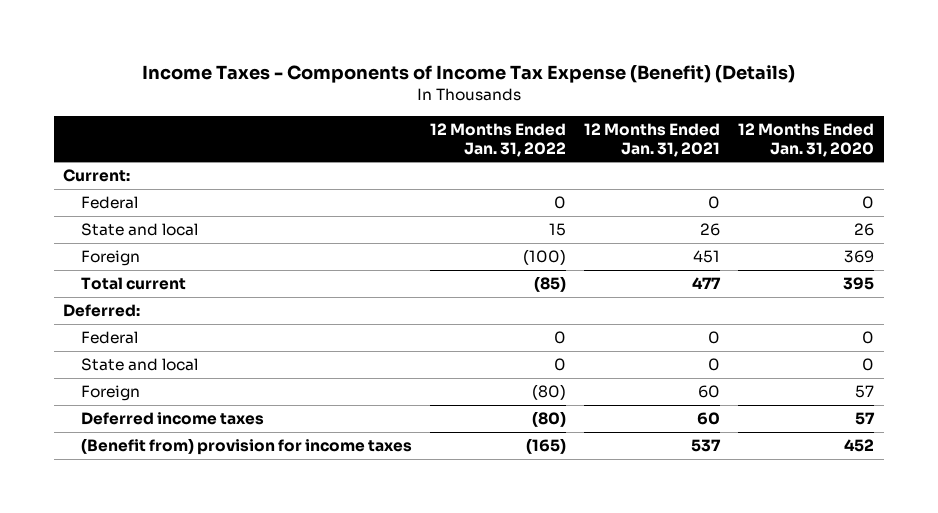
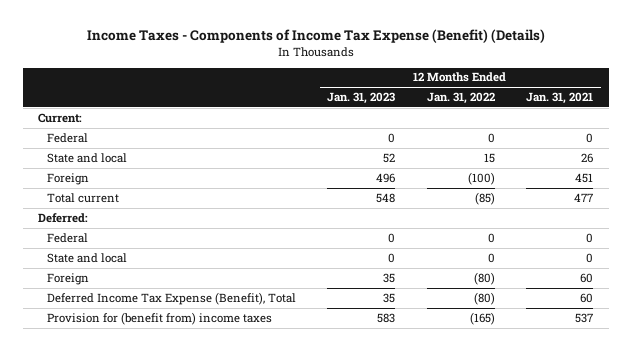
- | 12 Months Ended Jan. 31, 2022 | 12 Months Ended Jan. 31, 2021 | 12 Months Ended Jan. 31, 2020
+ | 12 Months Ended Jan. 31, 2023 | 12 Months Ended Jan. 31, 2022 | 12 Months Ended Jan. 31, 2021
- Deferred income taxes | (80) | 60 | 57
- (Benefit from) provision for income taxes | (165) | 537 | 452
+ Deferred Income Tax Expense (Benefit), Total | 35 | (80) | 60
+ Provision for (benefit from) income taxes | 583 | (165) | 537

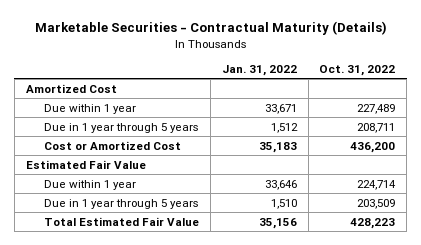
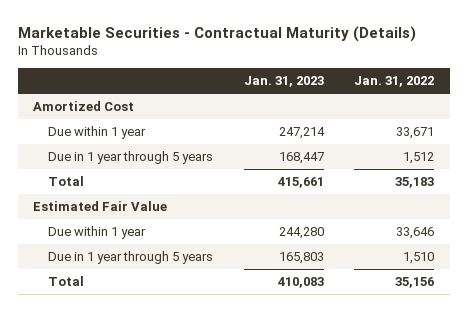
- | Jan. 31, 2022 | Oct. 31, 2022
+ | Jan. 31, 2023 | Jan. 31, 2022
- Cost or Amortized Cost | 35,183 | 436,200
+ Total | 415,661 | 35,183
- Total Estimated Fair Value | 35,156 | 428,223
+ Total | 410,083 | 35,156

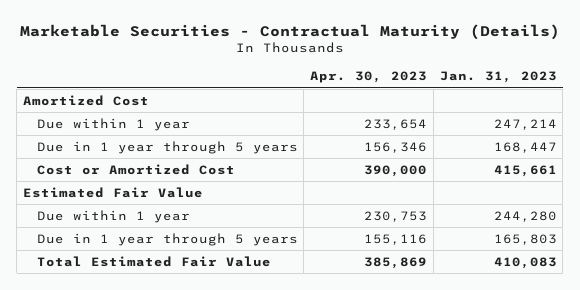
- | Jan. 31, 2023 | Jan. 31, 2022
+ | Apr. 30, 2023 | Jan. 31, 2023
- Total | 415,661 | 35,183
+ Cost or Amortized Cost | 390,000 | 415,661
- Total | 410,083 | 35,156
+ Total Estimated Fair Value | 385,869 | 410,083

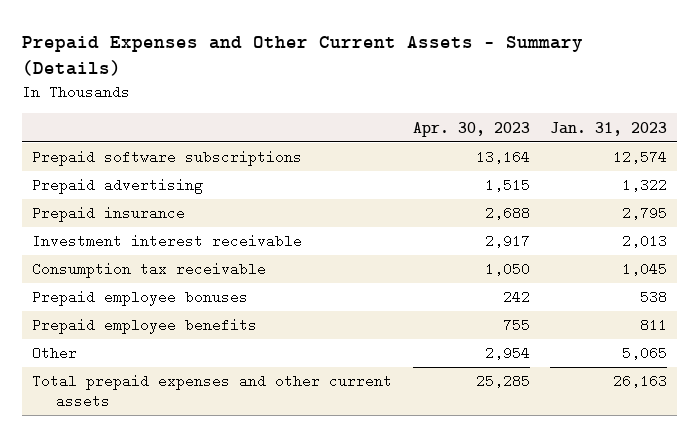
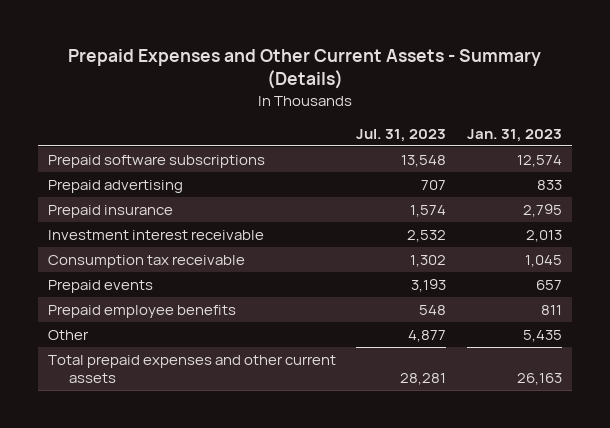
- | Apr. 30, 2023 | Jan. 31, 2023
+ | Jul. 31, 2023 | Jan. 31, 2023
- Prepaid advertising | 1,515 | 1,322
+ Prepaid advertising | 707 | 833
- Prepaid employee bonuses | 242 | 538
+ Prepaid events | 3,193 | 657
- Other | 2,954 | 5,065
+ Other | 4,877 | 5,435

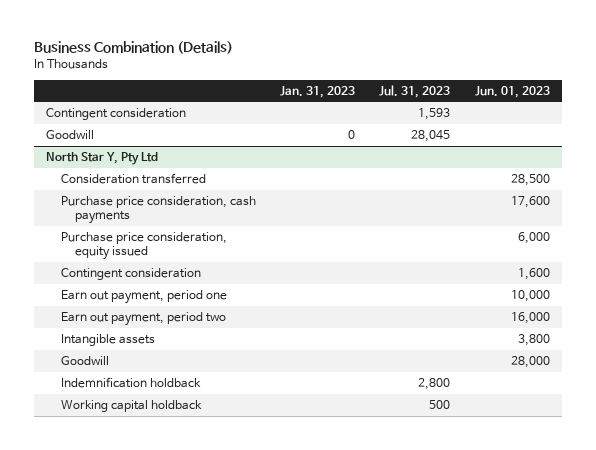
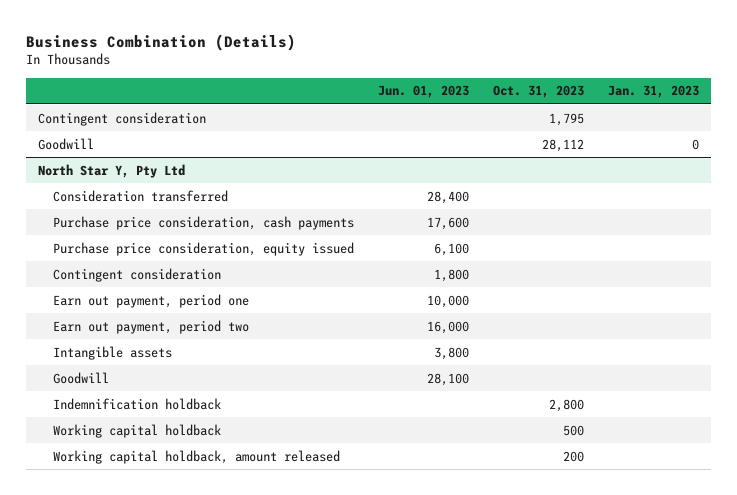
- | Jan. 31, 2023 | Jul. 31, 2023 | Jun. 01, 2023
+ | Jun. 01, 2023 | Oct. 31, 2023 | Jan. 31, 2023
@ North Star Y, Pty Ltd
- Consideration transferred | | | 28,500
+ Consideration transferred | 28,400 | |
- Purchase price consideration, equity issued | | | 6,000
- Contingent consideration | | | 1,600
+ Purchase price consideration, equity issued | 6,100 | |
+ Contingent consideration | 1,800 | |
- Goodwill | | | 28,000
+ Goodwill | 28,100 | |
+ Working capital holdback, amount released | | 200 |

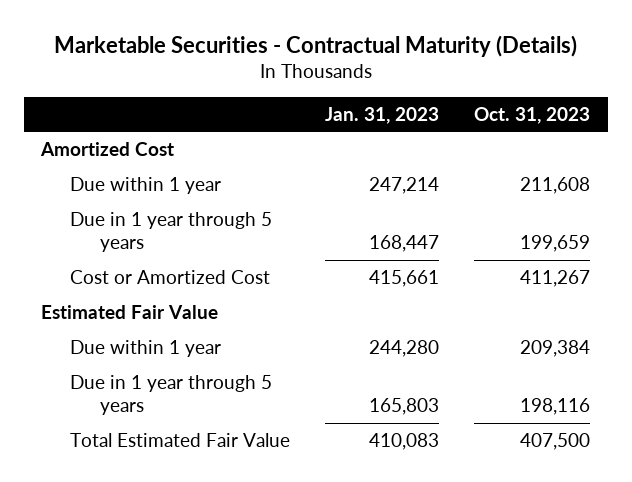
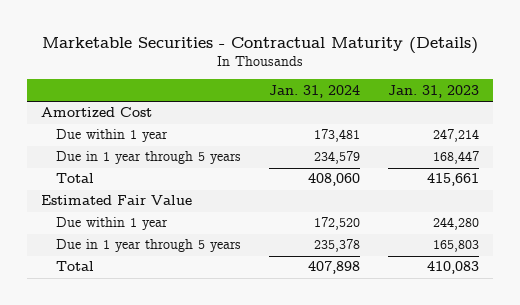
- | Jan. 31, 2023 | Oct. 31, 2023
+ | Jan. 31, 2024 | Jan. 31, 2023
- Cost or Amortized Cost | 415,661 | 411,267
+ Total | 408,060 | 415,661
- Total Estimated Fair Value | 410,083 | 407,500
+ Total | 407,898 | 410,083

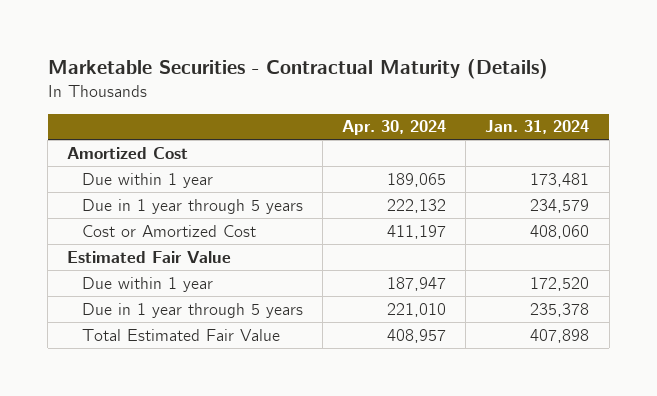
- | Jan. 31, 2024 | Jan. 31, 2023
+ | Apr. 30, 2024 | Jan. 31, 2024
- Total | 408,060 | 415,661
+ Cost or Amortized Cost | 411,197 | 408,060
- Total | 407,898 | 410,083
+ Total Estimated Fair Value | 408,957 | 407,898

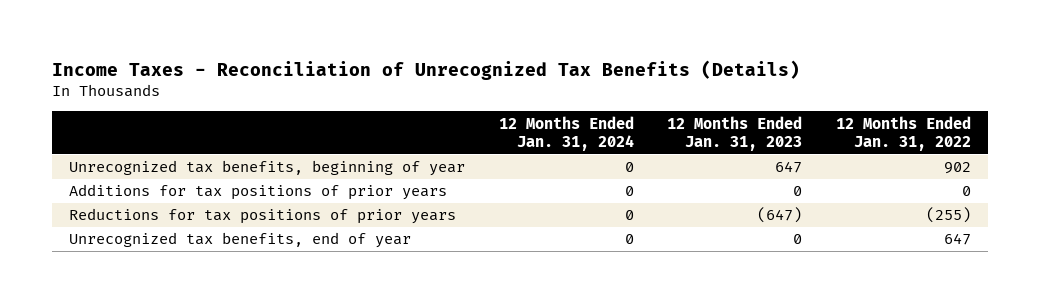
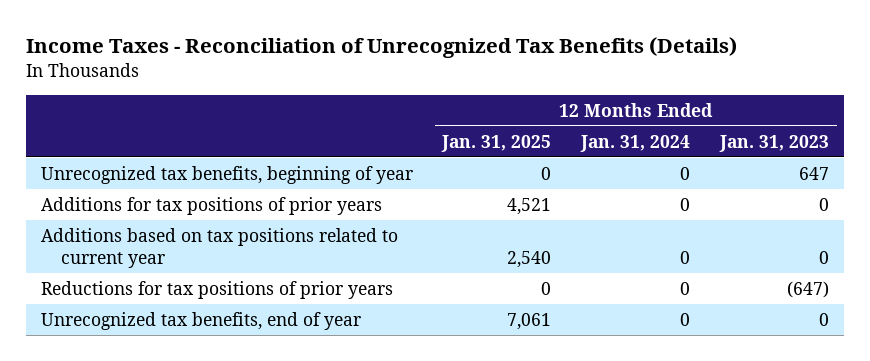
- | 12 Months Ended Jan. 31, 2024 | 12 Months Ended Jan. 31, 2023 | 12 Months Ended Jan. 31, 2022
+ | 12 Months Ended Jan. 31, 2025 | 12 Months Ended Jan. 31, 2024 | 12 Months Ended Jan. 31, 2023
+ Additions based on tax positions related to current year | 2,540 | 0 | 0

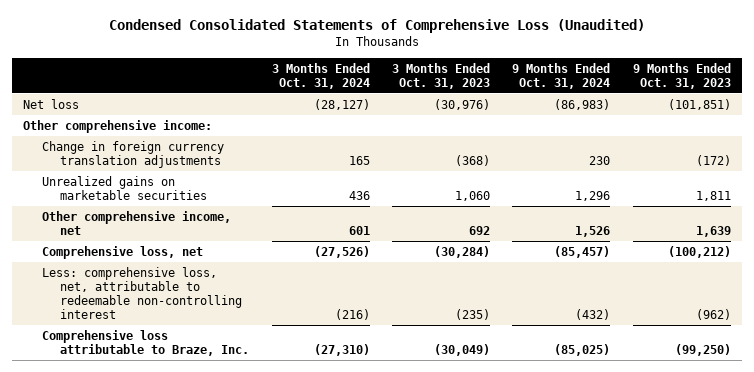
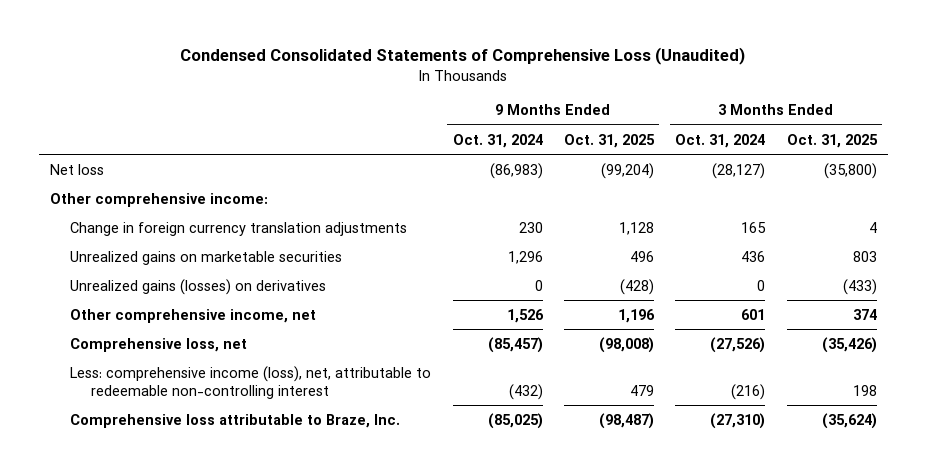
- | 3 Months Ended Oct. 31, 2024 | 3 Months Ended Oct. 31, 2023 | 9 Months Ended Oct. 31, 2024 | 9 Months Ended Oct. 31, 2023
+ | 9 Months Ended Oct. 31, 2024 | 9 Months Ended Oct. 31, 2025 | 3 Months Ended Oct. 31, 2024 | 3 Months Ended Oct. 31, 2025
+ Unrealized gains (losses) on derivatives | 0 | (428) | 0 | (433)
- Less: comprehensive loss, net, attributable to redeemable non-controlling interest | (216) | (235) | (432) | (962)
+ Less: comprehensive income (loss), net, attributable to redeemable non-controlling interest | (432) | 479 | (216) | 198

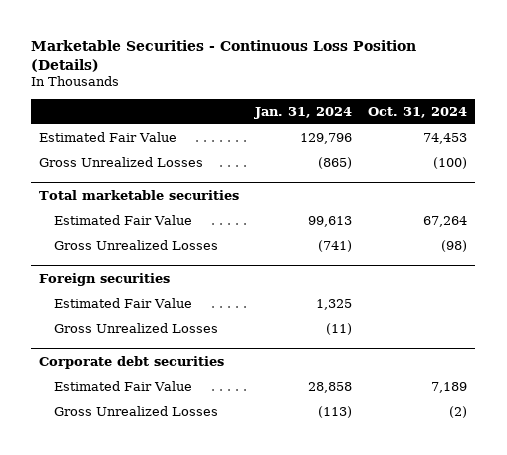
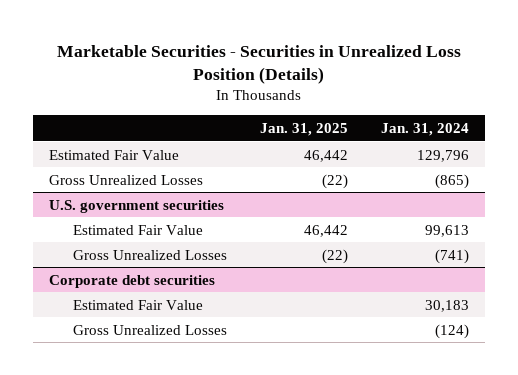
- Marketable Securities - Continuous Loss Position (Details)
+ Marketable Securities - Securities in Unrealized Loss Position (Details)
- | Jan. 31, 2024 | Oct. 31, 2024
+ | Jan. 31, 2025 | Jan. 31, 2024
- Total marketable securities
+ U.S. government securities
- Foreign securities
- Estimated Fair Value | 1,325 |
- Gross Unrealized Losses | (11) |
@ Corporate debt securities
- Estimated Fair Value | 28,858 | 7,189
- Gross Unrealized Losses | (113) | (2)
+ Estimated Fair Value | | 30,183
+ Gross Unrealized Losses | | (124)

